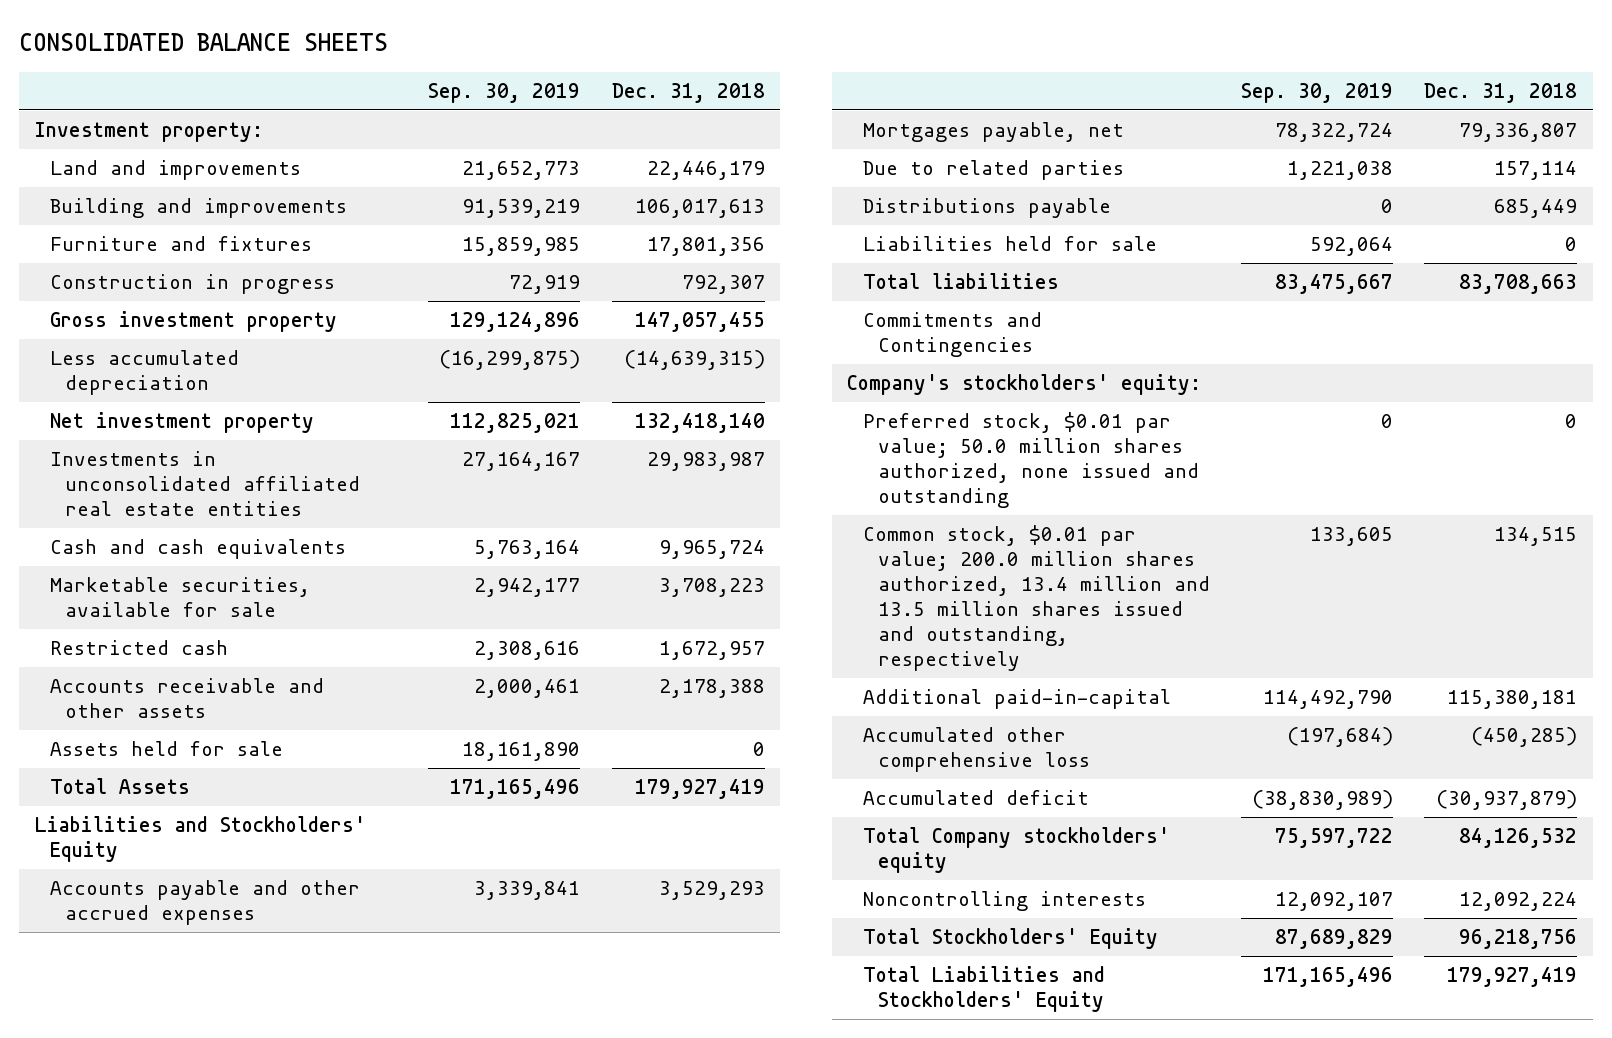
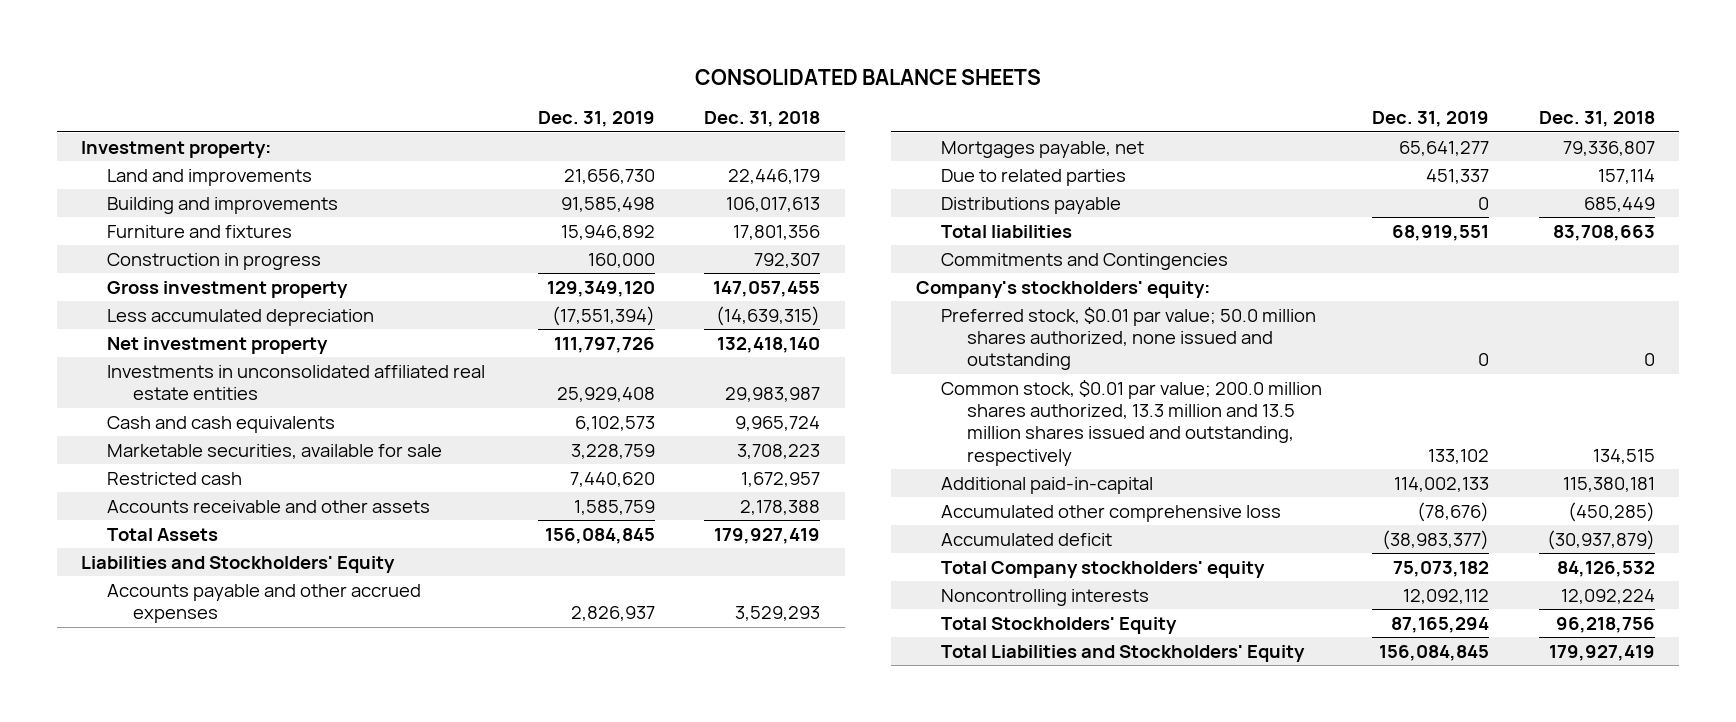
- | Sep. 30, 2019 | Dec. 31, 2018
+ | Dec. 31, 2019 | Dec. 31, 2018
- Assets held for sale | 18,161,890 | 0
- Liabilities held for sale | 592,064 | 0
- Common stock, $0.01 par value; 200.0 million shares authorized, 13.4 million and 13.5 million shares issued and outstanding, respectively | 133,605 | 134,515
+ Common stock, $0.01 par value; 200.0 million shares authorized, 13.3 million and 13.5 million shares issued and outstanding, respectively | 133,102 | 134,515

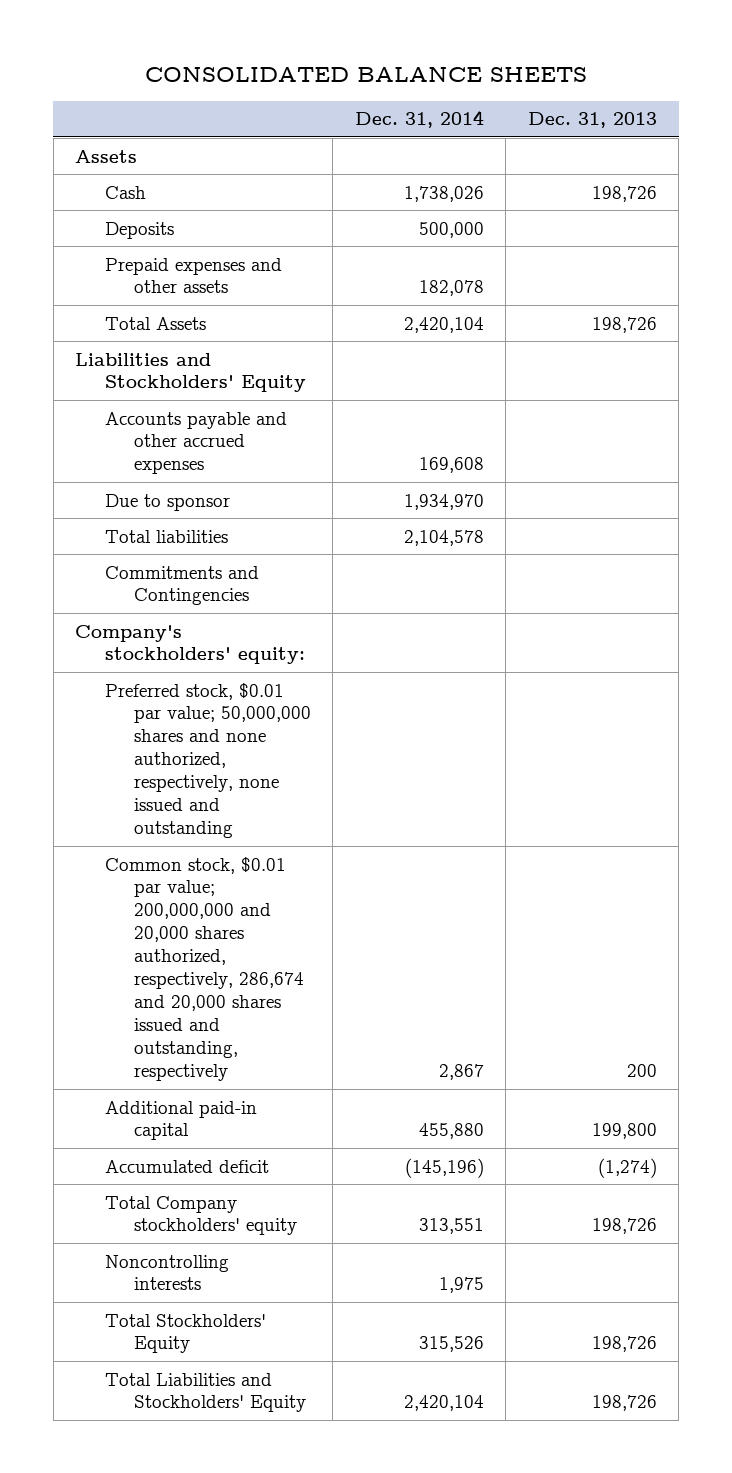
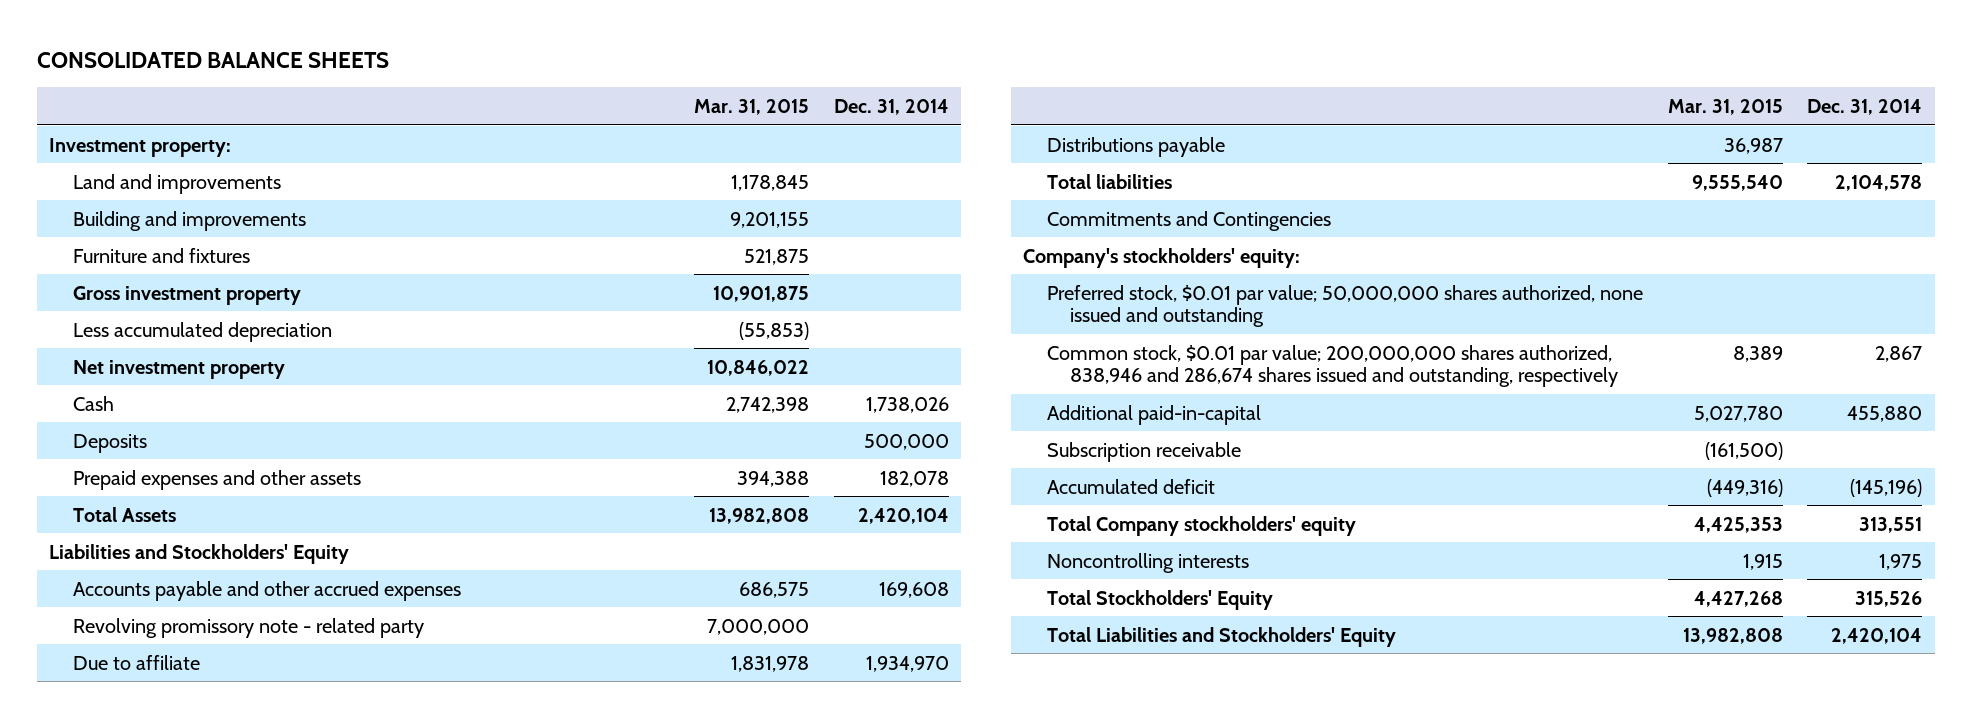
- | Dec. 31, 2014 | Dec. 31, 2013
+ | Mar. 31, 2015 | Dec. 31, 2014
- Assets
+ Investment property:
+ Land and improvements | 1,178,845 |
+ Building and improvements | 9,201,155 |
+ Furniture and fixtures | 521,875 |
+ Gross investment property | 10,901,875 |
+ Less accumulated depreciation | (55,853) |
+ Net investment property | 10,846,022 |
- Due to sponsor | 1,934,970 |
+ Revolving promissory note - related party | 7,000,000 |
+ Due to affiliate | 1,831,978 | 1,934,970
+ Distributions payable | 36,987 |
- Preferred stock, $0.01 par value; 50,000,000 shares and none authorized, respectively, none issued and outstanding
- Common stock, $0.01 par value; 200,000,000 and 20,000 shares authorized, respectively, 286,674 and 20,000 shares issued and outstanding, respectively | 2,867 | 200
- Additional paid-in capital | 455,880 | 199,800
+ Preferred stock, $0.01 par value; 50,000,000 shares authorized, none issued and outstanding
+ Common stock, $0.01 par value; 200,000,000 shares authorized, 838,946 and 286,674 shares issued and outstanding, respectively | 8,389 | 2,867
+ Additional paid-in-capital | 5,027,780 | 455,880
+ Subscription receivable | (161,500) |

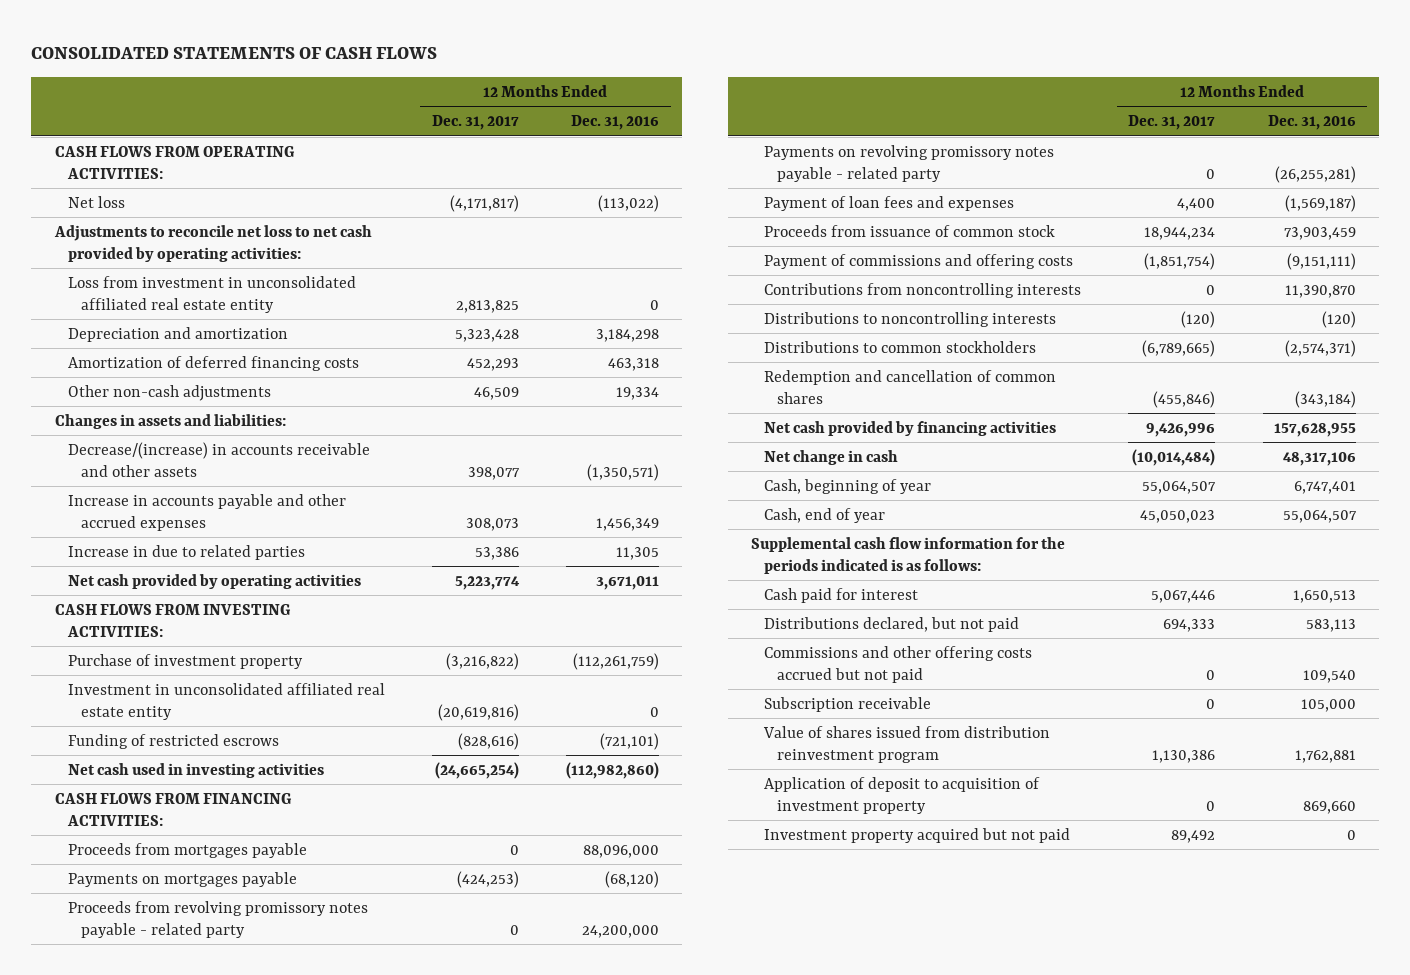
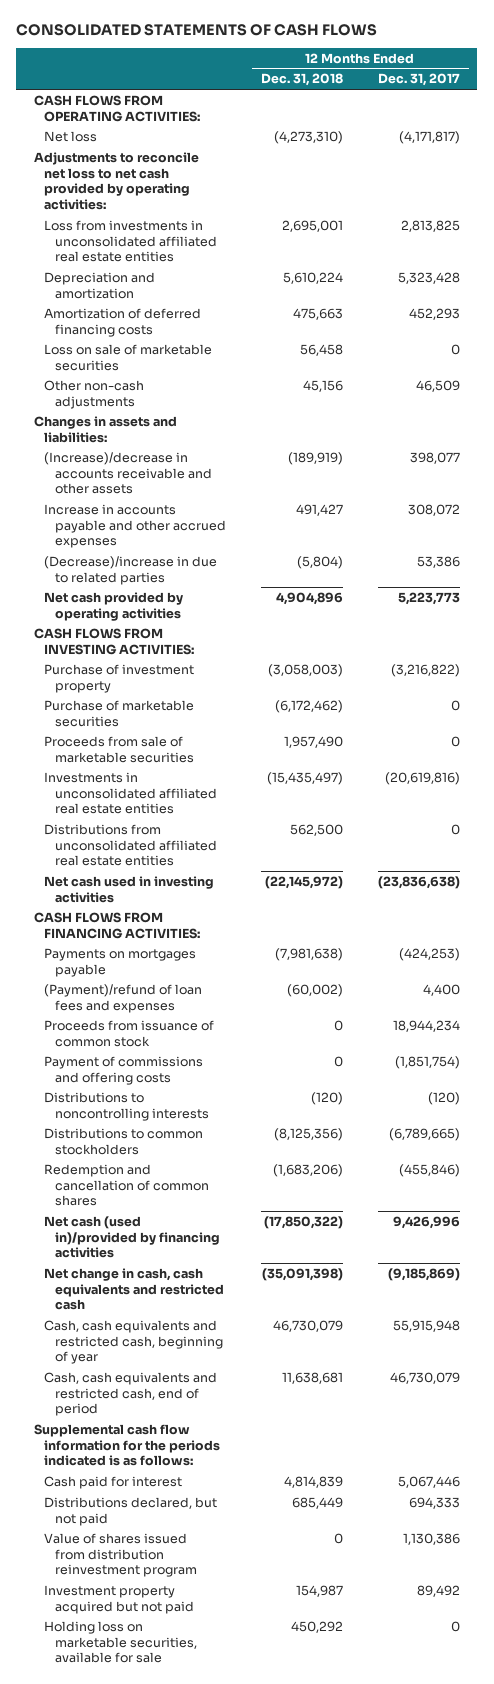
- | 12 Months Ended Dec. 31, 2017 | 12 Months Ended Dec. 31, 2016
+ | 12 Months Ended Dec. 31, 2018 | 12 Months Ended Dec. 31, 2017
- Loss from investment in unconsolidated affiliated real estate entity | 2,813,825 | 0
+ Loss from investments in unconsolidated affiliated real estate entities | 2,695,001 | 2,813,825
+ Loss on sale of marketable securities | 56,458 | 0
- Decrease/(increase) in accounts receivable and other assets | 398,077 | (1,350,571)
- Increase in accounts payable and other accrued expenses | 308,073 | 1,456,349
- Increase in due to related parties | 53,386 | 11,305
- Net cash provided by operating activities | 5,223,774 | 3,671,011
+ (Increase)/decrease in accounts receivable and other assets | (189,919) | 398,077
+ Increase in accounts payable and other accrued expenses | 491,427 | 308,072
+ (Decrease)/increase in due to related parties | (5,804) | 53,386
+ Net cash provided by operating activities | 4,904,896 | 5,223,773
- Investment in unconsolidated affiliated real estate entity | (20,619,816) | 0
- Funding of restricted escrows | (828,616) | (721,101)
- Net cash used in investing activities | (24,665,254) | (112,982,860)
+ Purchase of marketable securities | (6,172,462) | 0
+ Proceeds from sale of marketable securities | 1,957,490 | 0
+ Investments in unconsolidated affiliated real estate entities | (15,435,497) | (20,619,816)
+ Distributions from unconsolidated affiliated real estate entities | 562,500 | 0
+ Net cash used in investing activities | (22,145,972) | (23,836,638)
- Proceeds from mortgages payable | 0 | 88,096,000
- Proceeds from revolving promissory notes payable - related party | 0 | 24,200,000
- Payments on revolving promissory notes payable - related party | 0 | (26,255,281)
- Payment of loan fees and expenses | 4,400 | (1,569,187)
+ (Payment)/refund of loan fees and expenses | (60,002) | 4,400
- Contributions from noncontrolling interests | 0 | 11,390,870
- Net cash provided by financing activities | 9,426,996 | 157,628,955
- Net change in cash | (10,014,484) | 48,317,106
- Cash, beginning of year | 55,064,507 | 6,747,401
- Cash, end of year | 45,050,023 | 55,064,507
+ Net cash (used in)/provided by financing activities | (17,850,322) | 9,426,996
+ Net change in cash, cash equivalents and restricted cash | (35,091,398) | (9,185,869)
+ Cash, cash equivalents and restricted cash, beginning of year | 46,730,079 | 55,915,948
+ Cash, cash equivalents and restricted cash, end of period | 11,638,681 | 46,730,079
- Commissions and other offering costs accrued but not paid | 0 | 109,540
- Subscription receivable | 0 | 105,000
- Application of deposit to acquisition of investment property | 0 | 869,660
+ Holding loss on marketable securities, available for sale | 450,292 | 0

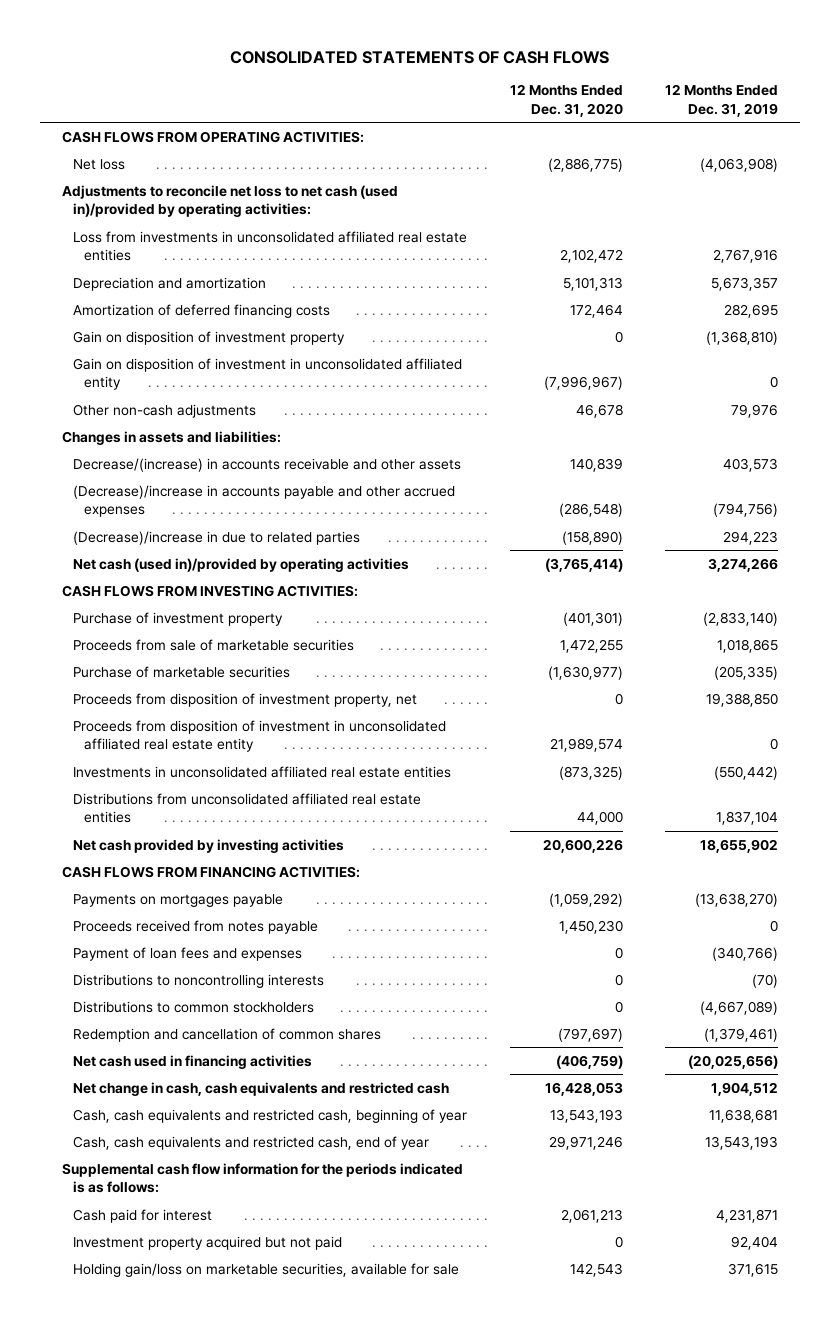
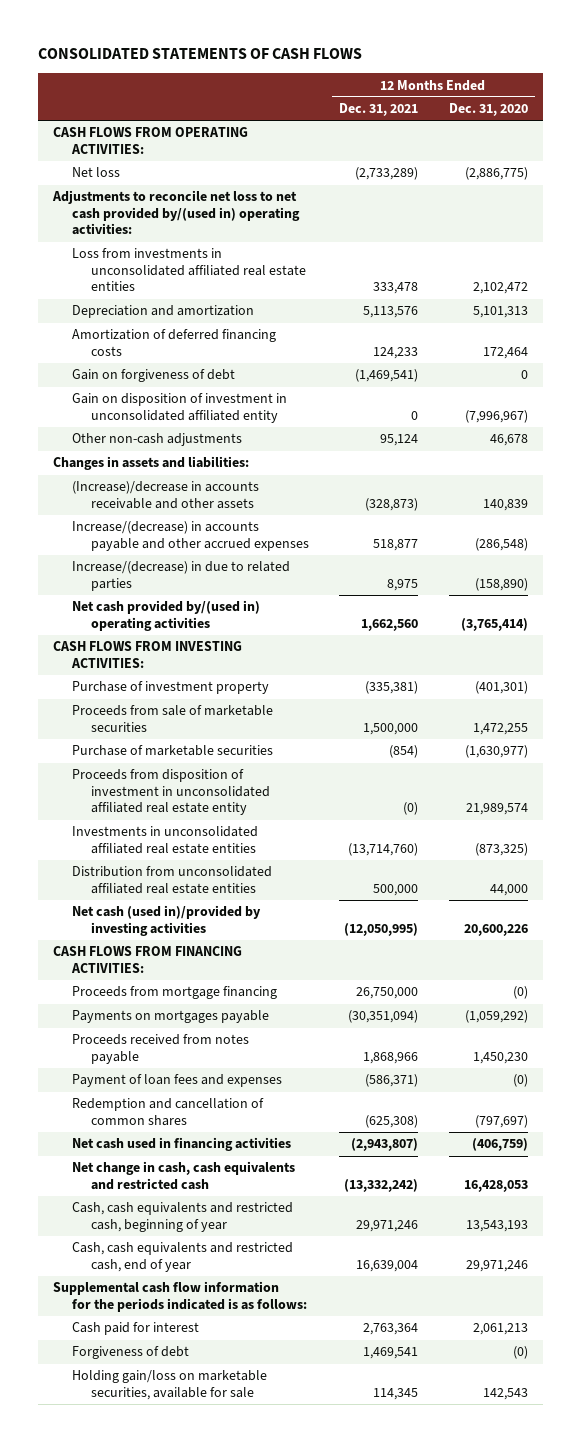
- | 12 Months Ended Dec. 31, 2020 | 12 Months Ended Dec. 31, 2019
+ | 12 Months Ended Dec. 31, 2021 | 12 Months Ended Dec. 31, 2020
- Adjustments to reconcile net loss to net cash (used in)/provided by operating activities:
+ Adjustments to reconcile net loss to net cash provided by/(used in) operating activities:
- Gain on disposition of investment property | 0 | (1,368,810)
+ Gain on forgiveness of debt | (1,469,541) | 0
- Decrease/(increase) in accounts receivable and other assets | 140,839 | 403,573
- (Decrease)/increase in accounts payable and other accrued expenses | (286,548) | (794,756)
- (Decrease)/increase in due to related parties | (158,890) | 294,223
- Net cash (used in)/provided by operating activities | (3,765,414) | 3,274,266
+ (Increase)/decrease in accounts receivable and other assets | (328,873) | 140,839
+ Increase/(decrease) in accounts payable and other accrued expenses | 518,877 | (286,548)
+ Increase/(decrease) in due to related parties | 8,975 | (158,890)
+ Net cash provided by/(used in) operating activities | 1,662,560 | (3,765,414)
- Proceeds from disposition of investment property, net | 0 | 19,388,850
- Distributions from unconsolidated affiliated real estate entities | 44,000 | 1,837,104
- Net cash provided by investing activities | 20,600,226 | 18,655,902
+ Distribution from unconsolidated affiliated real estate entities | 500,000 | 44,000
+ Net cash (used in)/provided by investing activities | (12,050,995) | 20,600,226
+ Proceeds from mortgage financing | 26,750,000 | (0)
- Payment of loan fees and expenses | 0 | (340,766)
- Distributions to noncontrolling interests | 0 | (70)
- Distributions to common stockholders | 0 | (4,667,089)
+ Payment of loan fees and expenses | (586,371) | (0)
- Investment property acquired but not paid | 0 | 92,404
+ Forgiveness of debt | 1,469,541 | (0)

